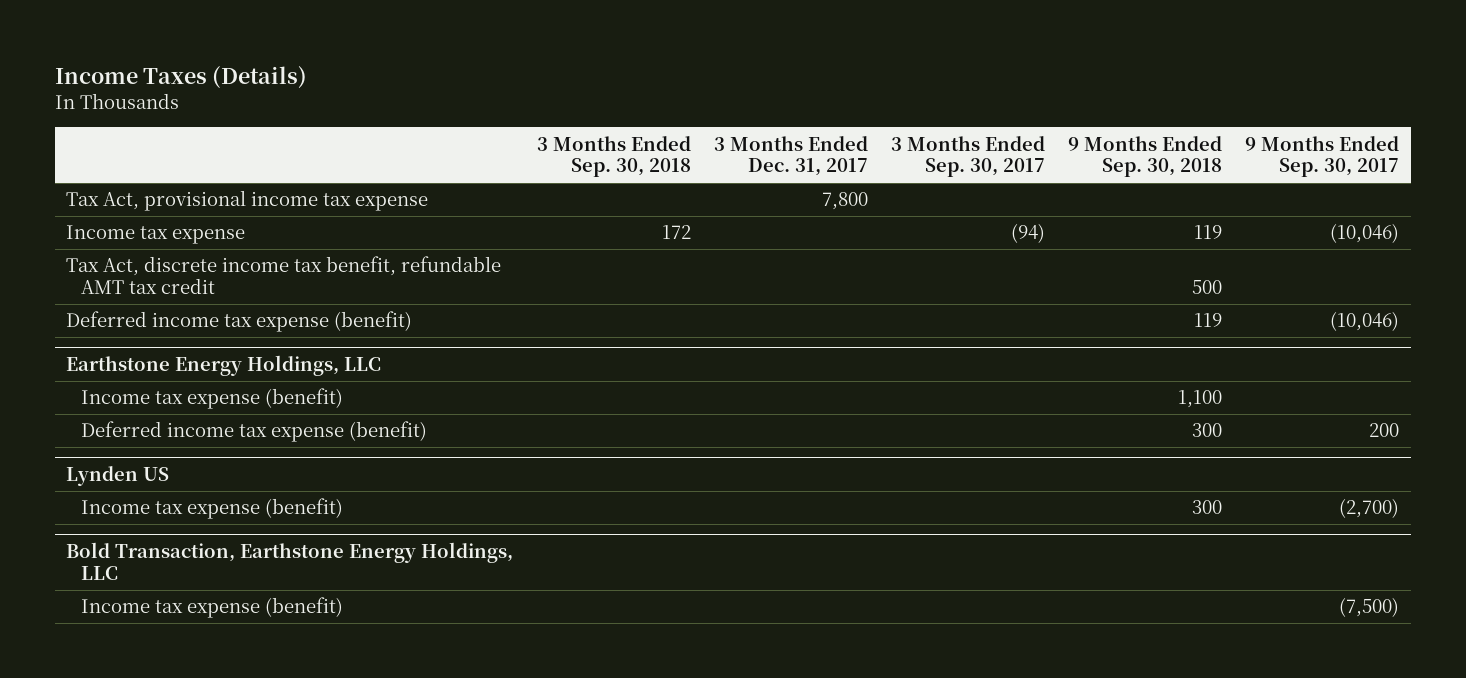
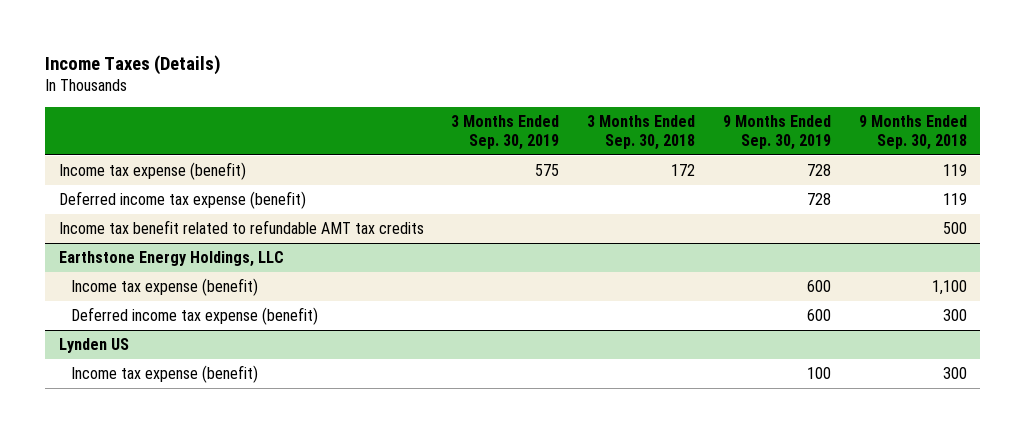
- | 3 Months Ended Sep. 30, 2018 | 3 Months Ended Dec. 31, 2017 | 3 Months Ended Sep. 30, 2017 | 9 Months Ended Sep. 30, 2018 | 9 Months Ended Sep. 30, 2017
+ | 3 Months Ended Sep. 30, 2019 | 3 Months Ended Sep. 30, 2018 | 9 Months Ended Sep. 30, 2019 | 9 Months Ended Sep. 30, 2018
- Tax Act, provisional income tax expense | | 7,800 | | |
- Income tax expense | 172 | | (94) | 119 | (10,046)
- Tax Act, discrete income tax benefit, refundable AMT tax credit | | | | 500 |
+ Income tax expense (benefit) | 575 | 172 | 728 | 119
+ Income tax benefit related to refundable AMT tax credits | | | | 500
- Bold Transaction, Earthstone Energy Holdings, LLC
- Income tax expense (benefit) | | | | | (7,500)

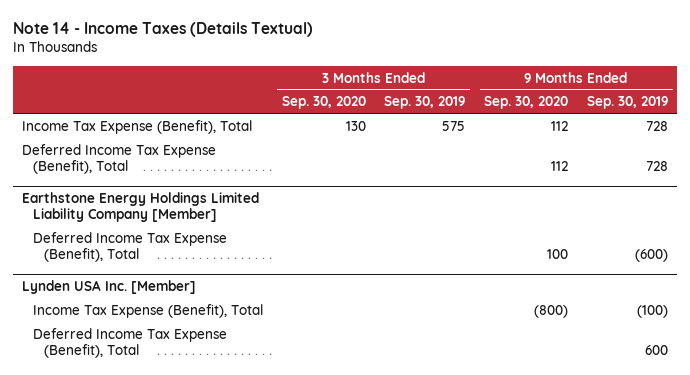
- Income Taxes (Details)
+ Note 14 - Income Taxes (Details Textual)
- | 3 Months Ended Sep. 30, 2019 | 3 Months Ended Sep. 30, 2018 | 9 Months Ended Sep. 30, 2019 | 9 Months Ended Sep. 30, 2018
+ | 3 Months Ended Sep. 30, 2020 | 3 Months Ended Sep. 30, 2019 | 9 Months Ended Sep. 30, 2020 | 9 Months Ended Sep. 30, 2019
- Income tax expense (benefit) | 575 | 172 | 728 | 119
- Deferred income tax expense (benefit) | | | 728 | 119
- Income tax benefit related to refundable AMT tax credits | | | | 500
- Earthstone Energy Holdings, LLC
- Income tax expense (benefit) | | | 600 | 1,100
- Deferred income tax expense (benefit) | | | 600 | 300
- Lynden US
- Income tax expense (benefit) | | | 100 | 300
+ Income Tax Expense (Benefit), Total | 130 | 575 | 112 | 728
+ Deferred Income Tax Expense (Benefit), Total | | | 112 | 728
+ Earthstone Energy Holdings Limited Liability Company [Member]
+ Deferred Income Tax Expense (Benefit), Total | | | 100 | (600)
+ Lynden USA Inc. [Member]
+ Income Tax Expense (Benefit), Total | | | (800) | (100)
+ Deferred Income Tax Expense (Benefit), Total | | | | 600

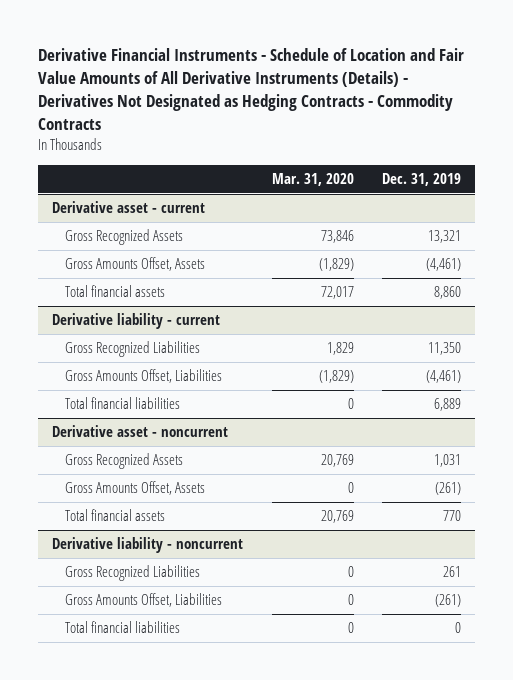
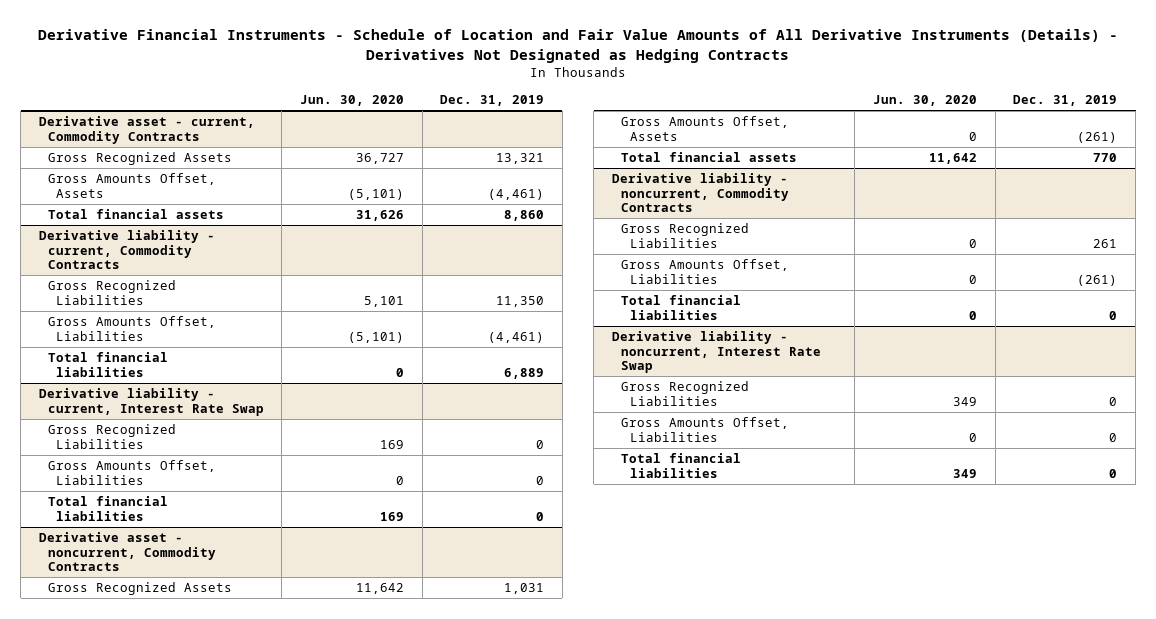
- Derivative Financial Instruments - Schedule of Location and Fair Value Amounts of All Derivative Instruments (Details) - Derivatives Not Designated as Hedging Contracts - Commodity Contracts
+ Derivative Financial Instruments - Schedule of Location and Fair Value Amounts of All Derivative Instruments (Details) - Derivatives Not Designated as Hedging Contracts
- | Mar. 31, 2020 | Dec. 31, 2019
+ | Jun. 30, 2020 | Dec. 31, 2019
- Derivative asset - current
+ Derivative asset - current, Commodity Contracts
- Derivative liability - current
+ Derivative liability - current, Commodity Contracts
- Derivative asset - noncurrent
+ Derivative liability - current, Interest Rate Swap
+ Gross Recognized Liabilities | 169 | 0
+ Gross Amounts Offset, Liabilities | 0 | 0
+ Total financial liabilities | 169 | 0
+ Derivative asset - noncurrent, Commodity Contracts
- Derivative liability - noncurrent
+ Derivative liability - noncurrent, Commodity Contracts
+ Derivative liability - noncurrent, Interest Rate Swap
+ Gross Recognized Liabilities | 349 | 0
+ Gross Amounts Offset, Liabilities | 0 | 0
+ Total financial liabilities | 349 | 0

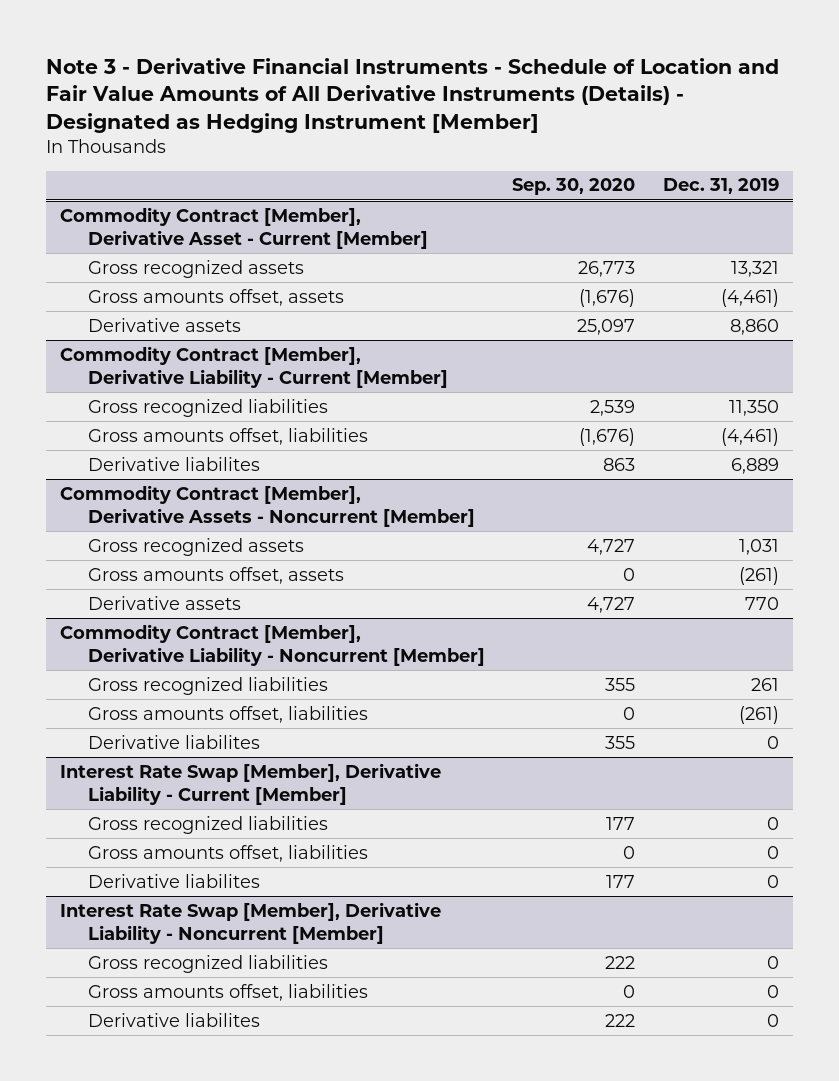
- Derivative Financial Instruments - Schedule of Location and Fair Value Amounts of All Derivative Instruments (Details) - Derivatives Not Designated as Hedging Contracts
+ Note 3 - Derivative Financial Instruments - Schedule of Location and Fair Value Amounts of All Derivative Instruments (Details) - Designated as Hedging Instrument [Member]
- | Jun. 30, 2020 | Dec. 31, 2019
+ | Sep. 30, 2020 | Dec. 31, 2019
- Derivative asset - current, Commodity Contracts
- Gross Recognized Assets | 36,727 | 13,321
- Gross Amounts Offset, Assets | (5,101) | (4,461)
- Total financial assets | 31,626 | 8,860
- Derivative liability - current, Commodity Contracts
- Gross Recognized Liabilities | 5,101 | 11,350
- Gross Amounts Offset, Liabilities | (5,101) | (4,461)
- Total financial liabilities | 0 | 6,889
- Derivative liability - current, Interest Rate Swap
- Gross Recognized Liabilities | 169 | 0
- Gross Amounts Offset, Liabilities | 0 | 0
- Total financial liabilities | 169 | 0
- Derivative asset - noncurrent, Commodity Contracts
- Gross Recognized Assets | 11,642 | 1,031
- Gross Amounts Offset, Assets | 0 | (261)
- Total financial assets | 11,642 | 770
- Derivative liability - noncurrent, Commodity Contracts
- Gross Recognized Liabilities | 0 | 261
- Gross Amounts Offset, Liabilities | 0 | (261)
- Total financial liabilities | 0 | 0
- Derivative liability - noncurrent, Interest Rate Swap
- Gross Recognized Liabilities | 349 | 0
- Gross Amounts Offset, Liabilities | 0 | 0
- Total financial liabilities | 349 | 0
+ Commodity Contract [Member], Derivative Asset - Current [Member]
+ Gross recognized assets | 26,773 | 13,321
+ Gross amounts offset, assets | (1,676) | (4,461)
+ Derivative assets | 25,097 | 8,860
+ Commodity Contract [Member], Derivative Liability - Current [Member]
+ Gross recognized liabilities | 2,539 | 11,350
+ Gross amounts offset, liabilities | (1,676) | (4,461)
+ Derivative liabilites | 863 | 6,889
+ Commodity Contract [Member], Derivative Assets - Noncurrent [Member]
+ Gross recognized assets | 4,727 | 1,031
+ Gross amounts offset, assets | 0 | (261)
+ Derivative assets | 4,727 | 770
+ Commodity Contract [Member], Derivative Liability - Noncurrent [Member]
+ Gross recognized liabilities | 355 | 261
+ Gross amounts offset, liabilities | 0 | (261)
+ Derivative liabilites | 355 | 0
+ Interest Rate Swap [Member], Derivative Liability - Current [Member]
+ Gross recognized liabilities | 177 | 0
+ Gross amounts offset, liabilities | 0 | 0
+ Derivative liabilites | 177 | 0
+ Interest Rate Swap [Member], Derivative Liability - Noncurrent [Member]
+ Gross recognized liabilities | 222 | 0
+ Gross amounts offset, liabilities | 0 | 0
+ Derivative liabilites | 222 | 0

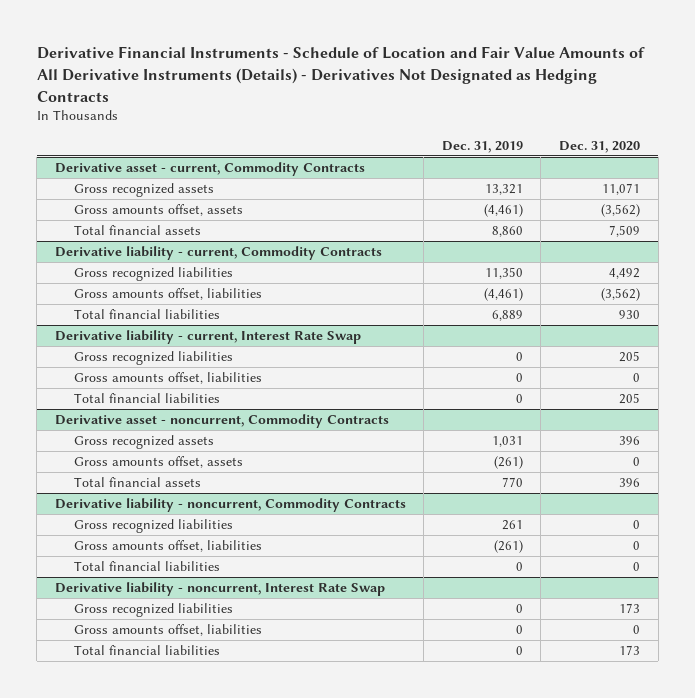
- Note 3 - Derivative Financial Instruments - Schedule of Location and Fair Value Amounts of All Derivative Instruments (Details) - Designated as Hedging Instrument [Member]
+ Derivative Financial Instruments - Schedule of Location and Fair Value Amounts of All Derivative Instruments (Details) - Derivatives Not Designated as Hedging Contracts
- | Sep. 30, 2020 | Dec. 31, 2019
+ | Dec. 31, 2019 | Dec. 31, 2020
- Commodity Contract [Member], Derivative Asset - Current [Member]
+ Derivative asset - current, Commodity Contracts
- Derivative assets | 25,097 | 8,860
- Commodity Contract [Member], Derivative Liability - Current [Member]
+ Total financial assets | 8,860 | 7,509
+ Derivative liability - current, Commodity Contracts
- Derivative liabilites | 863 | 6,889
- Commodity Contract [Member], Derivative Assets - Noncurrent [Member]
+ Total financial liabilities | 6,889 | 930
+ Derivative liability - current, Interest Rate Swap
+ Gross recognized liabilities | 0 | 205
+ Gross amounts offset, liabilities | 0 | 0
+ Total financial liabilities | 0 | 205
+ Derivative asset - noncurrent, Commodity Contracts
- Derivative assets | 4,727 | 770
- Commodity Contract [Member], Derivative Liability - Noncurrent [Member]
+ Total financial assets | 770 | 396
+ Derivative liability - noncurrent, Commodity Contracts
- Derivative liabilites | 355 | 0
- Interest Rate Swap [Member], Derivative Liability - Current [Member]
- Gross recognized liabilities | 177 | 0
- Gross amounts offset, liabilities | 0 | 0
- Derivative liabilites | 177 | 0
- Interest Rate Swap [Member], Derivative Liability - Noncurrent [Member]
+ Total financial liabilities | 0 | 0
+ Derivative liability - noncurrent, Interest Rate Swap
- Derivative liabilites | 222 | 0
+ Total financial liabilities | 0 | 173

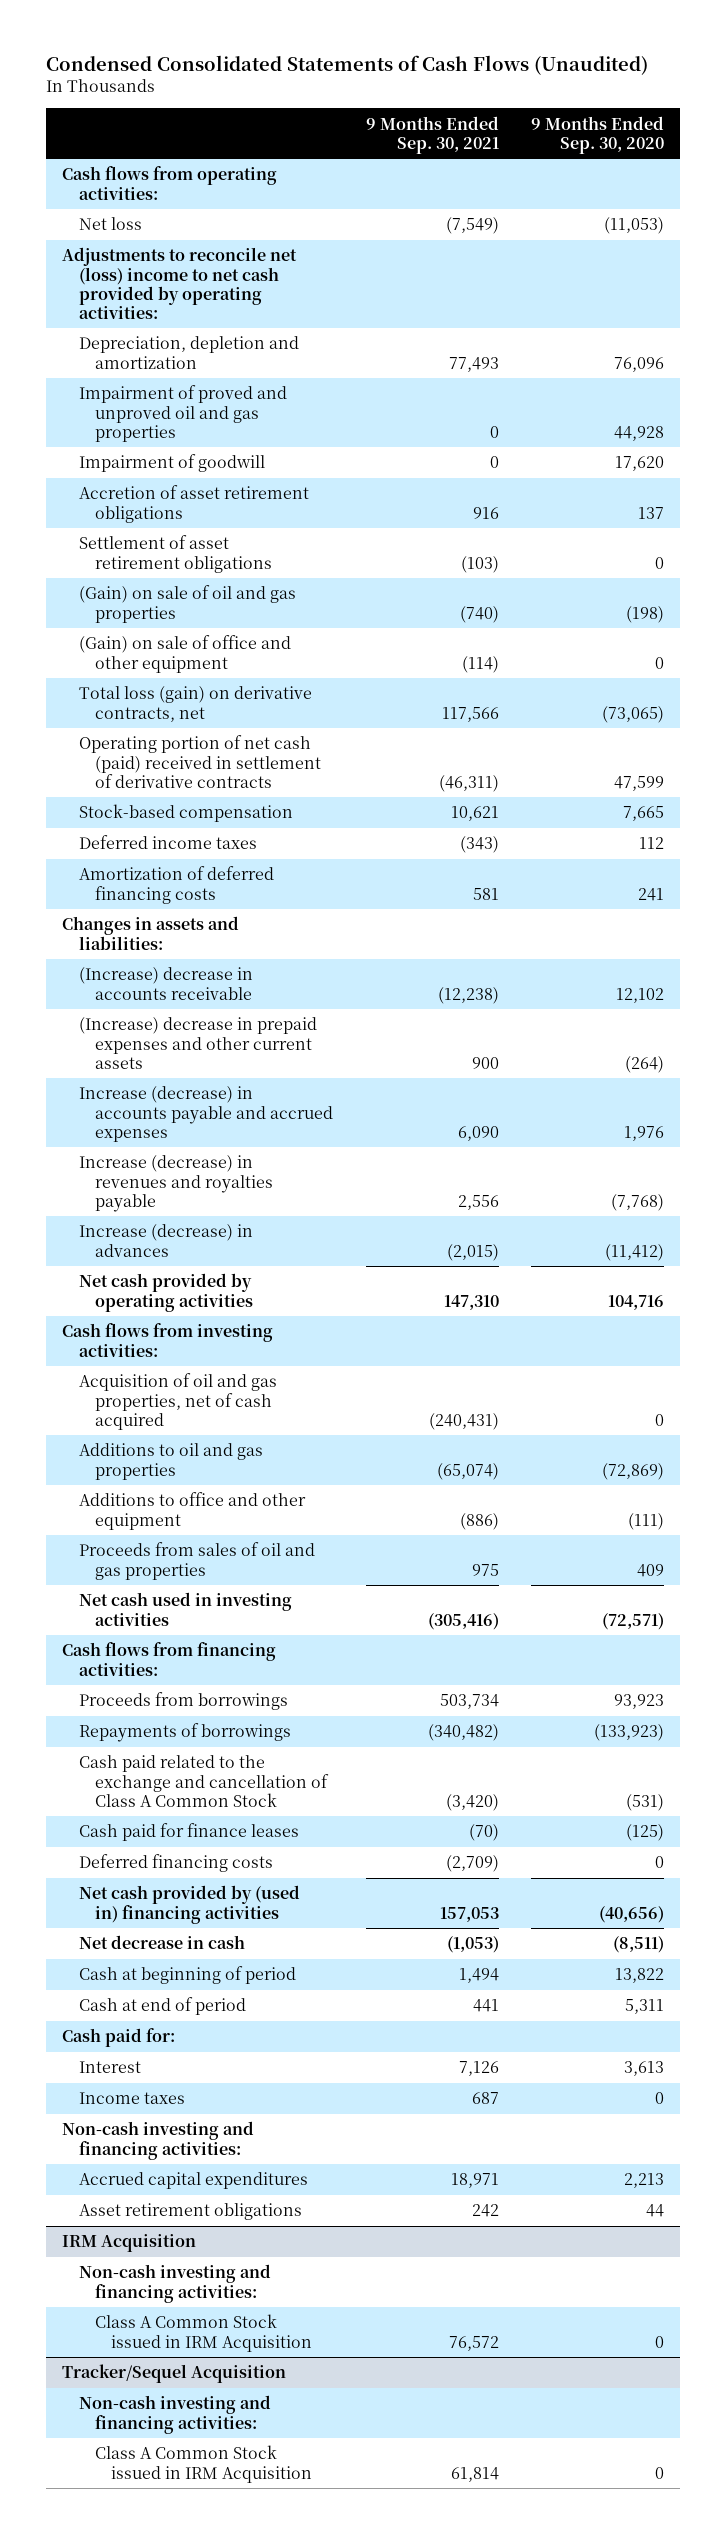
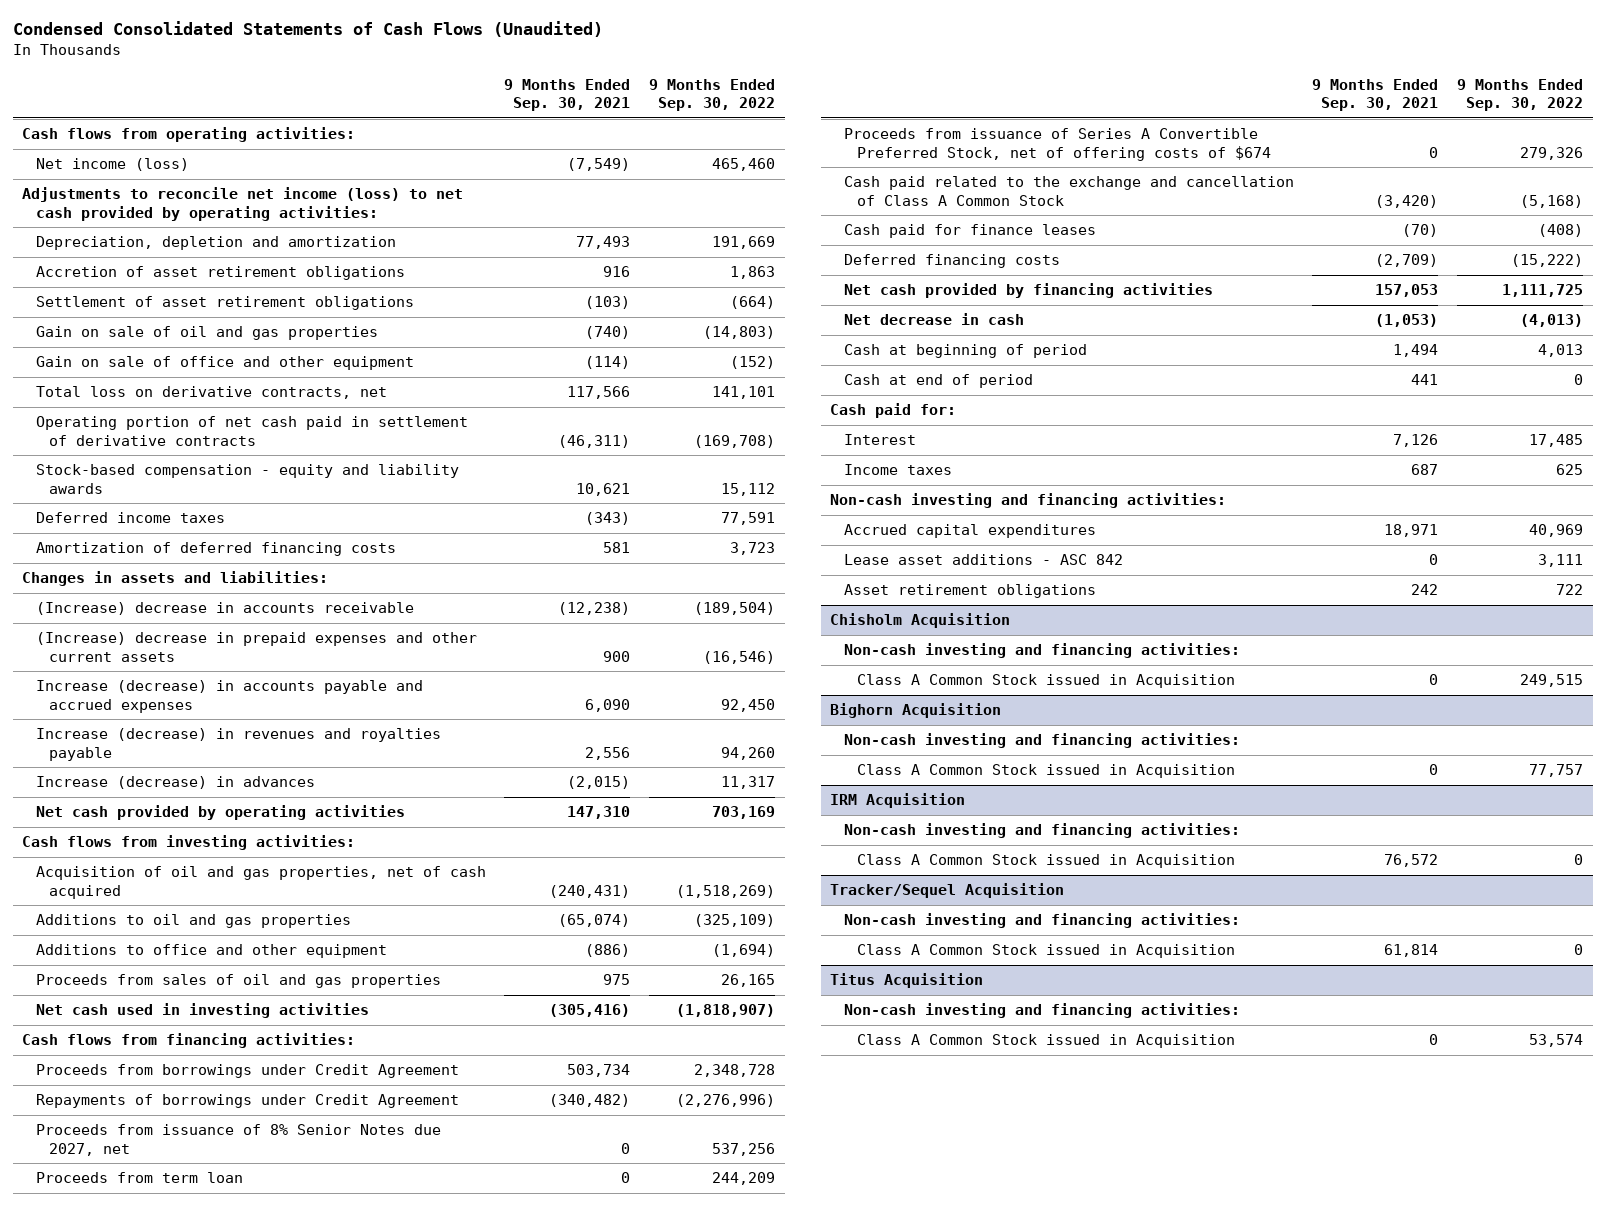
- | 9 Months Ended Sep. 30, 2021 | 9 Months Ended Sep. 30, 2020
+ | 9 Months Ended Sep. 30, 2021 | 9 Months Ended Sep. 30, 2022
- Net loss | (7,549) | (11,053)
- Adjustments to reconcile net (loss) income to net cash provided by operating activities:
+ Net income (loss) | (7,549) | 465,460
+ Adjustments to reconcile net income (loss) to net cash provided by operating activities:
- Impairment of proved and unproved oil and gas properties | 0 | 44,928
- Impairment of goodwill | 0 | 17,620
- (Gain) on sale of oil and gas properties | (740) | (198)
- (Gain) on sale of office and other equipment | (114) | 0
- Total loss (gain) on derivative contracts, net | 117,566 | (73,065)
- Operating portion of net cash (paid) received in settlement of derivative contracts | (46,311) | 47,599
- Stock-based compensation | 10,621 | 7,665
+ Gain on sale of oil and gas properties | (740) | (14,803)
+ Gain on sale of office and other equipment | (114) | (152)
+ Total loss on derivative contracts, net | 117,566 | 141,101
+ Operating portion of net cash paid in settlement of derivative contracts | (46,311) | (169,708)
+ Stock-based compensation - equity and liability awards | 10,621 | 15,112
- Proceeds from borrowings | 503,734 | 93,923
- Repayments of borrowings | (340,482) | (133,923)
+ Proceeds from borrowings under Credit Agreement | 503,734 | 2,348,728
+ Repayments of borrowings under Credit Agreement | (340,482) | (2,276,996)
+ Proceeds from issuance of 8% Senior Notes due 2027, net | 0 | 537,256
+ Proceeds from term loan | 0 | 244,209
+ Proceeds from issuance of Series A Convertible Preferred Stock, net of offering costs of $674 | 0 | 279,326
- Net cash provided by (used in) financing activities | 157,053 | (40,656)
+ Net cash provided by financing activities | 157,053 | 1,111,725
+ Lease asset additions - ASC 842 | 0 | 3,111
+ Chisholm Acquisition
+ Non-cash investing and financing activities:
+ Class A Common Stock issued in Acquisition | 0 | 249,515
+ Bighorn Acquisition
+ Non-cash investing and financing activities:
+ Class A Common Stock issued in Acquisition | 0 | 77,757
@ IRM Acquisition
- Class A Common Stock issued in IRM Acquisition | 76,572 | 0
+ Class A Common Stock issued in Acquisition | 76,572 | 0
@ Tracker/Sequel Acquisition
- Class A Common Stock issued in IRM Acquisition | 61,814 | 0
+ Class A Common Stock issued in Acquisition | 61,814 | 0
+ Titus Acquisition
+ Non-cash investing and financing activities:
+ Class A Common Stock issued in Acquisition | 0 | 53,574

